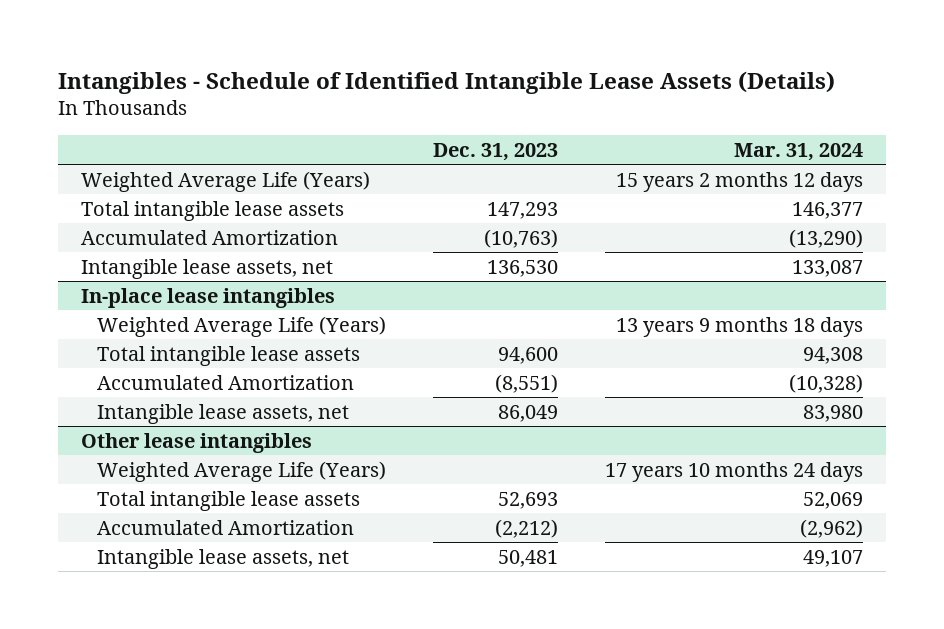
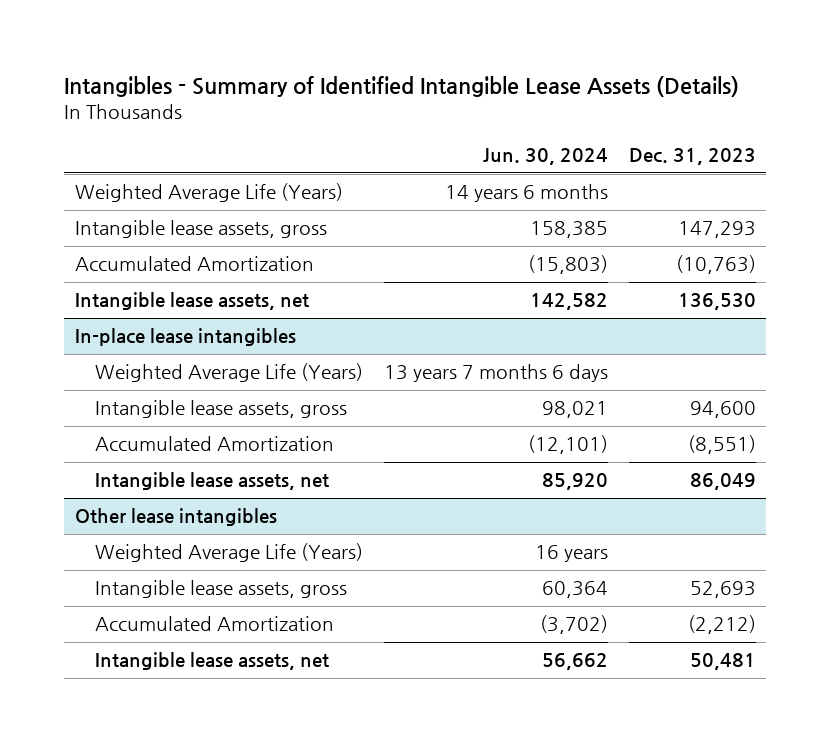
- Intangibles - Schedule of Identified Intangible Lease Assets (Details)
+ Intangibles - Summary of Identified Intangible Lease Assets (Details)
- | Dec. 31, 2023 | Mar. 31, 2024
+ | Jun. 30, 2024 | Dec. 31, 2023
- Total intangible lease assets | 147,293 | 146,377
+ Intangible lease assets, gross | 158,385 | 147,293
@ In-place lease intangibles
- Total intangible lease assets | 94,600 | 94,308
+ Intangible lease assets, gross | 98,021 | 94,600
@ Other lease intangibles
- Total intangible lease assets | 52,693 | 52,069
+ Intangible lease assets, gross | 60,364 | 52,693

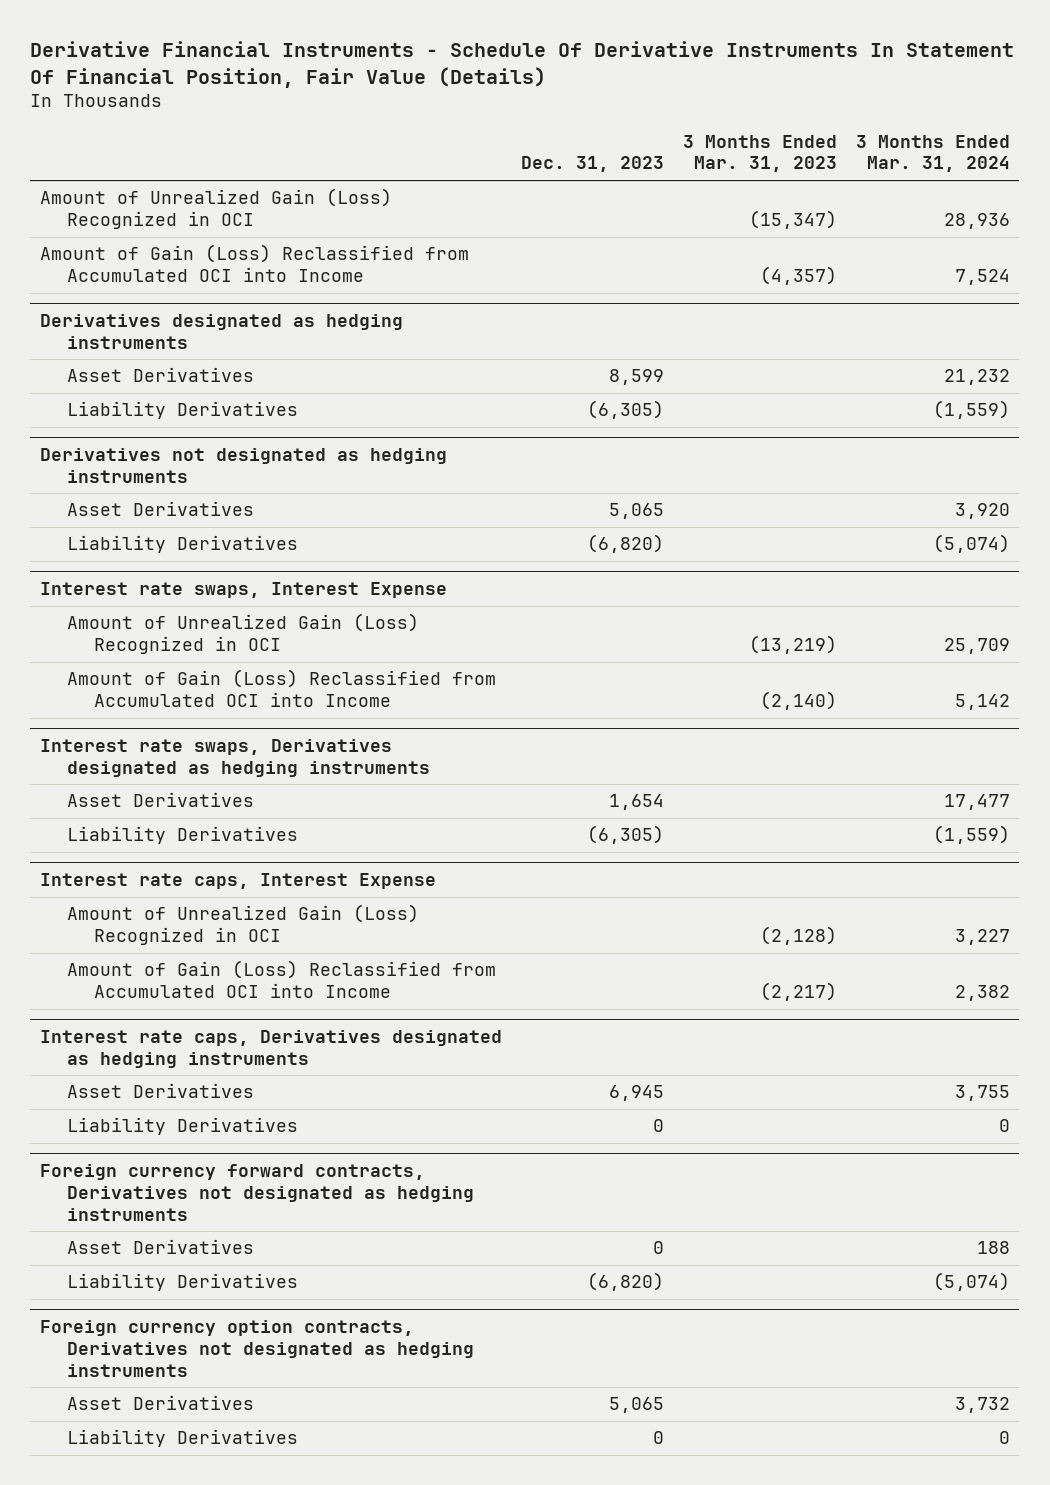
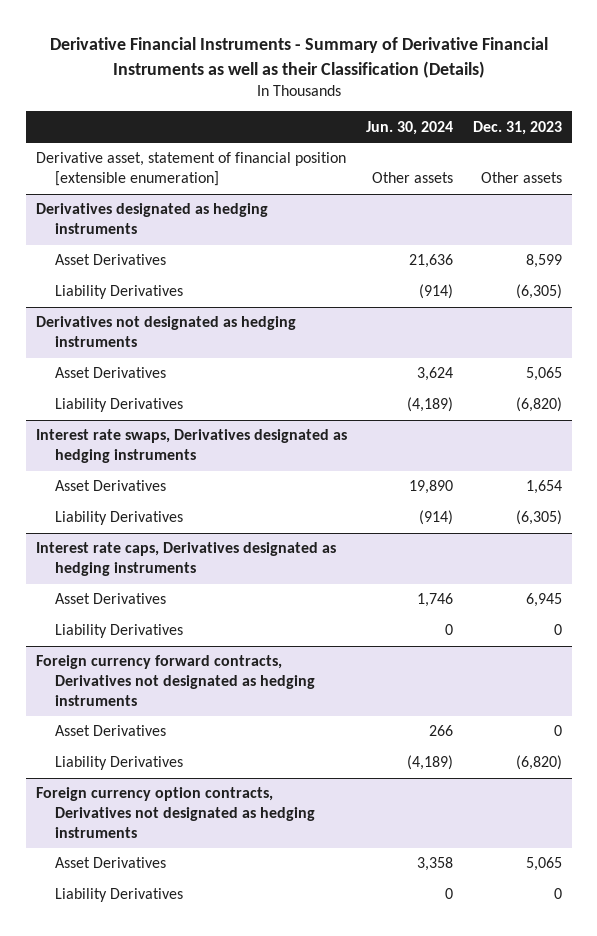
- Derivative Financial Instruments - Schedule Of Derivative Instruments In Statement Of Financial Position, Fair Value (Details)
+ Derivative Financial Instruments - Summary of Derivative Financial Instruments as well as their Classification (Details)
- | Dec. 31, 2023 | 3 Months Ended Mar. 31, 2023 | 3 Months Ended Mar. 31, 2024
+ | Jun. 30, 2024 | Dec. 31, 2023
- Amount of Unrealized Gain (Loss) Recognized in OCI | | (15,347) | 28,936
- Amount of Gain (Loss) Reclassified from Accumulated OCI into Income | | (4,357) | 7,524
+ Derivative asset, statement of financial position [extensible enumeration] | Other assets | Other assets
- Interest rate swaps, Interest Expense
- Amount of Unrealized Gain (Loss) Recognized in OCI | | (13,219) | 25,709
- Amount of Gain (Loss) Reclassified from Accumulated OCI into Income | | (2,140) | 5,142
- Interest rate caps, Interest Expense
- Amount of Unrealized Gain (Loss) Recognized in OCI | | (2,128) | 3,227
- Amount of Gain (Loss) Reclassified from Accumulated OCI into Income | | (2,217) | 2,382

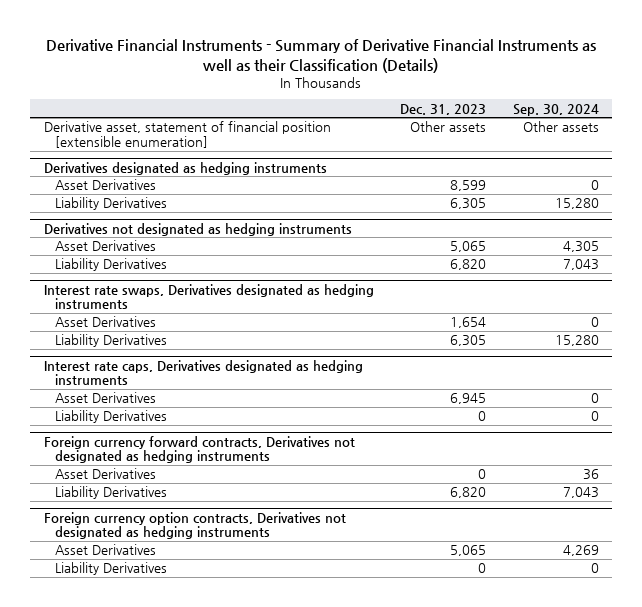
- | Jun. 30, 2024 | Dec. 31, 2023
+ | Dec. 31, 2023 | Sep. 30, 2024
@ Derivatives designated as hedging instruments
- Liability Derivatives | (914) | (6,305)
+ Liability Derivatives | 6,305 | 15,280
@ Derivatives not designated as hedging instruments
- Liability Derivatives | (4,189) | (6,820)
+ Liability Derivatives | 6,820 | 7,043
@ Interest rate swaps, Derivatives designated as hedging instruments
- Liability Derivatives | (914) | (6,305)
+ Liability Derivatives | 6,305 | 15,280
@ Foreign currency forward contracts, Derivatives not designated as hedging instruments
- Liability Derivatives | (4,189) | (6,820)
+ Liability Derivatives | 6,820 | 7,043

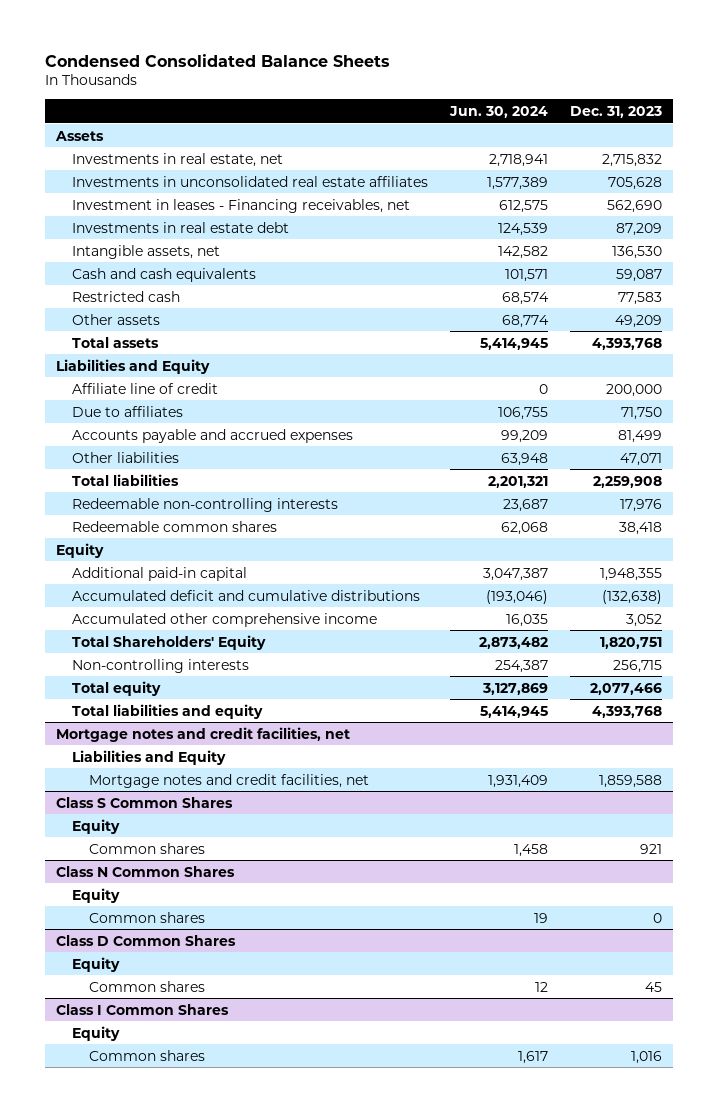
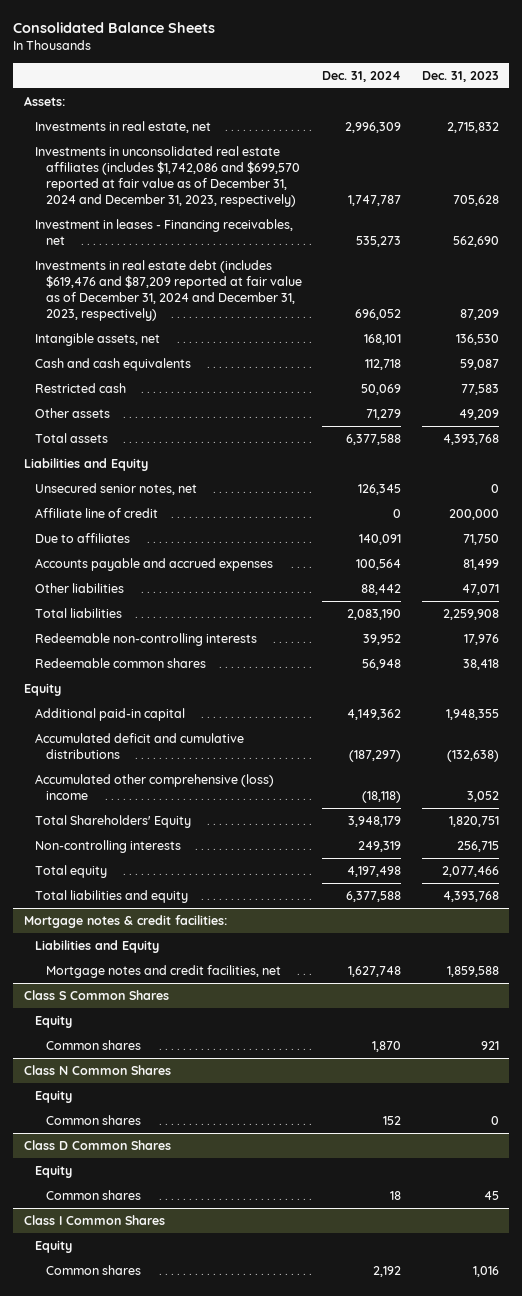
- Condensed Consolidated Balance Sheets
+ Consolidated Balance Sheets
- | Jun. 30, 2024 | Dec. 31, 2023
+ | Dec. 31, 2024 | Dec. 31, 2023
- Assets
+ Assets:
- Investments in unconsolidated real estate affiliates | 1,577,389 | 705,628
+ Investments in unconsolidated real estate affiliates (includes $1,742,086 and $699,570 reported at fair value as of December 31, 2024 and December 31, 2023, respectively) | 1,747,787 | 705,628
- Investments in real estate debt | 124,539 | 87,209
+ Investments in real estate debt (includes $619,476 and $87,209 reported at fair value as of December 31, 2024 and December 31, 2023, respectively) | 696,052 | 87,209
+ Unsecured senior notes, net | 126,345 | 0
- Accumulated other comprehensive income | 16,035 | 3,052
+ Accumulated other comprehensive (loss) income | (18,118) | 3,052
- Mortgage notes and credit facilities, net
+ Mortgage notes & credit facilities:

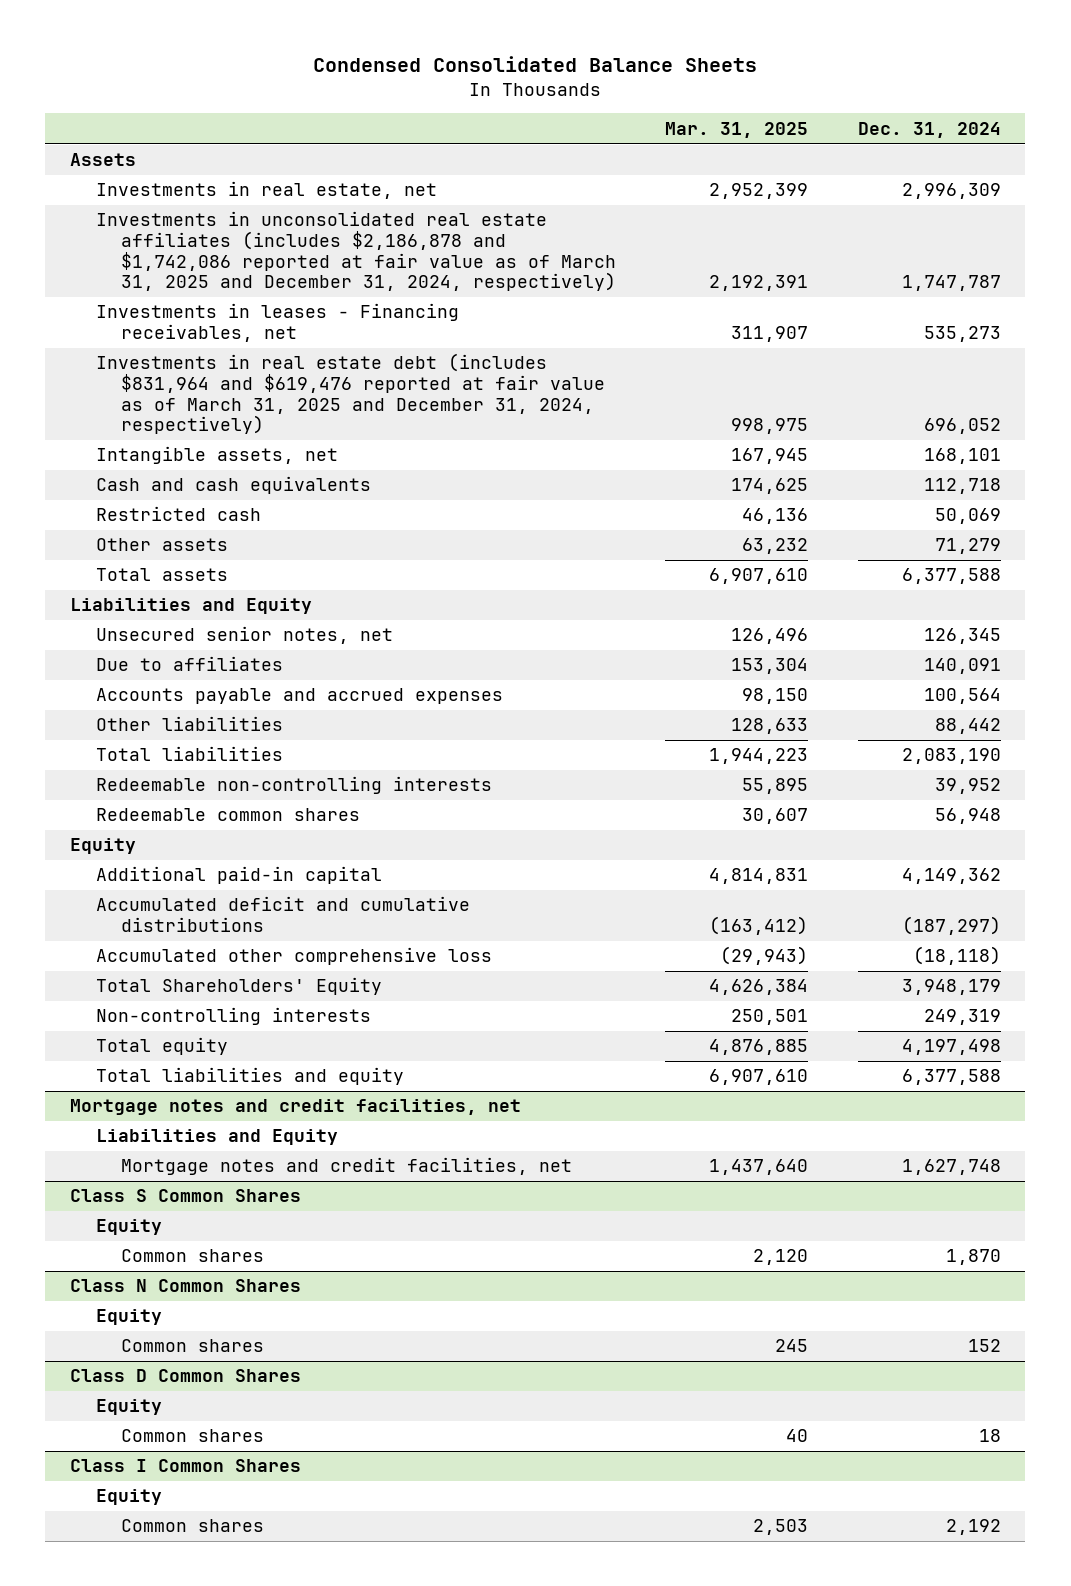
- Consolidated Balance Sheets
+ Condensed Consolidated Balance Sheets
- | Dec. 31, 2024 | Dec. 31, 2023
+ | Mar. 31, 2025 | Dec. 31, 2024
- Assets:
+ Assets
- Investments in unconsolidated real estate affiliates (includes $1,742,086 and $699,570 reported at fair value as of December 31, 2024 and December 31, 2023, respectively) | 1,747,787 | 705,628
- Investment in leases - Financing receivables, net | 535,273 | 562,690
- Investments in real estate debt (includes $619,476 and $87,209 reported at fair value as of December 31, 2024 and December 31, 2023, respectively) | 696,052 | 87,209
+ Investments in unconsolidated real estate affiliates (includes $2,186,878 and $1,742,086 reported at fair value as of March 31, 2025 and December 31, 2024, respectively) | 2,192,391 | 1,747,787
+ Investments in leases - Financing receivables, net | 311,907 | 535,273
+ Investments in real estate debt (includes $831,964 and $619,476 reported at fair value as of March 31, 2025 and December 31, 2024, respectively) | 998,975 | 696,052
- Affiliate line of credit | 0 | 200,000
- Accumulated other comprehensive (loss) income | (18,118) | 3,052
+ Accumulated other comprehensive loss | (29,943) | (18,118)
- Mortgage notes & credit facilities:
+ Mortgage notes and credit facilities, net

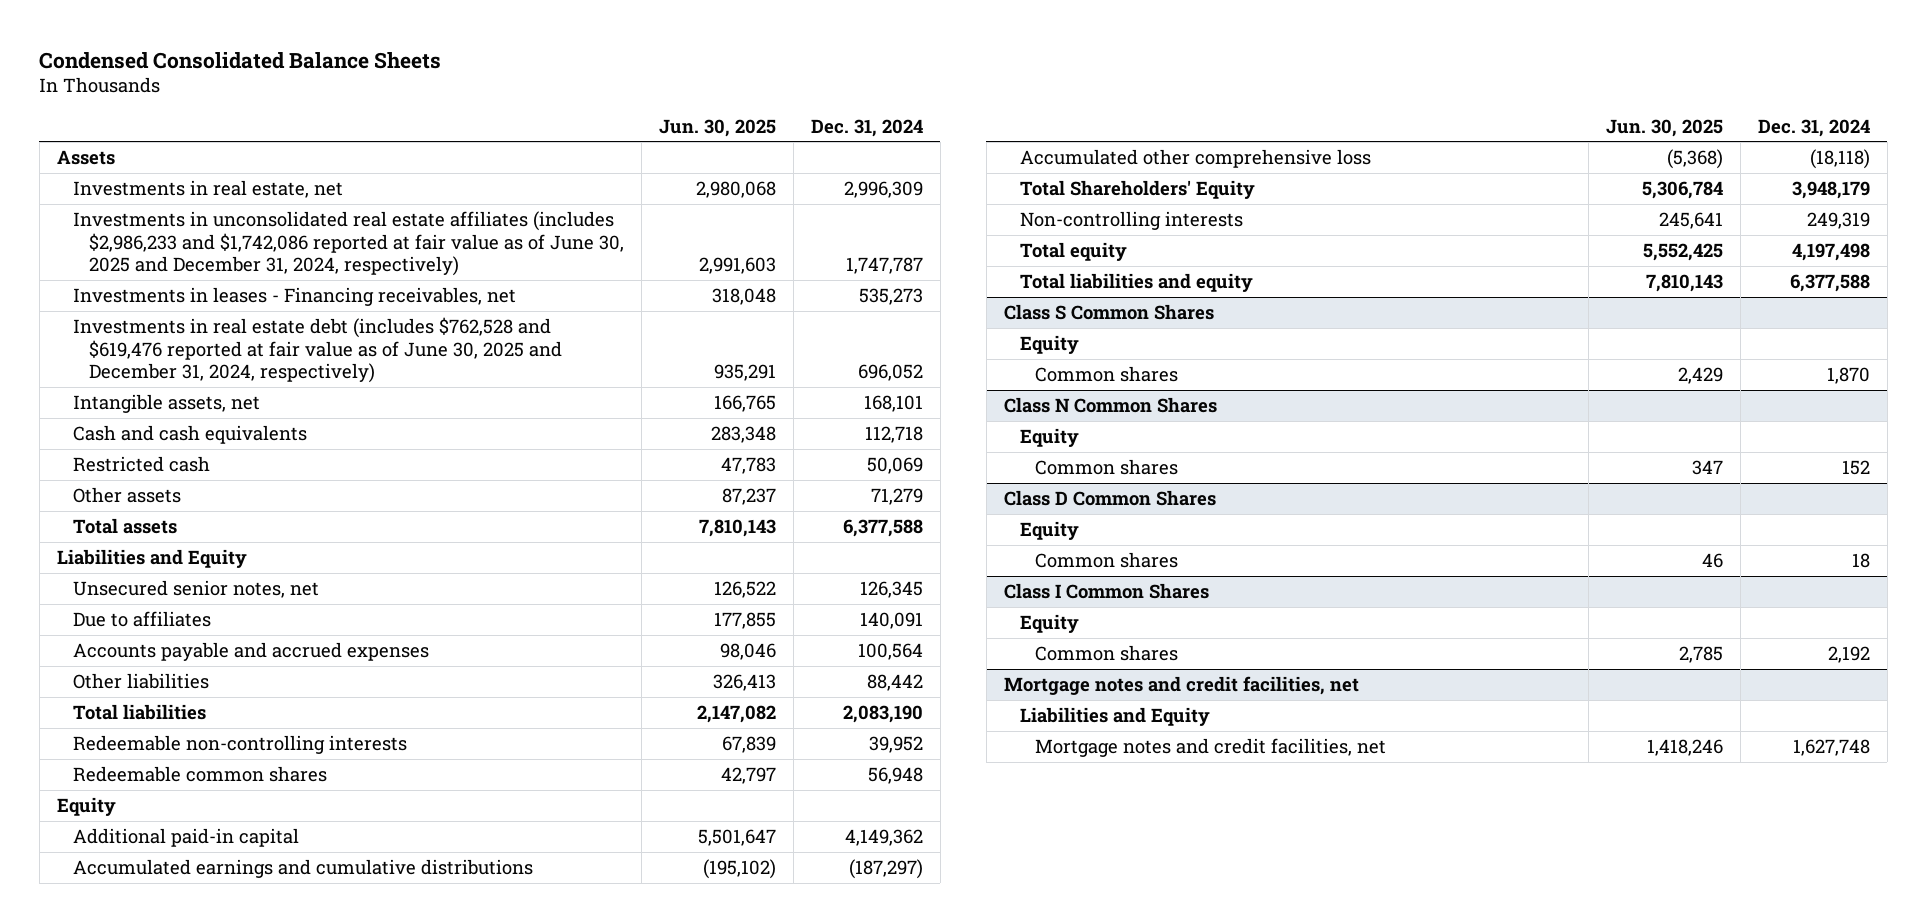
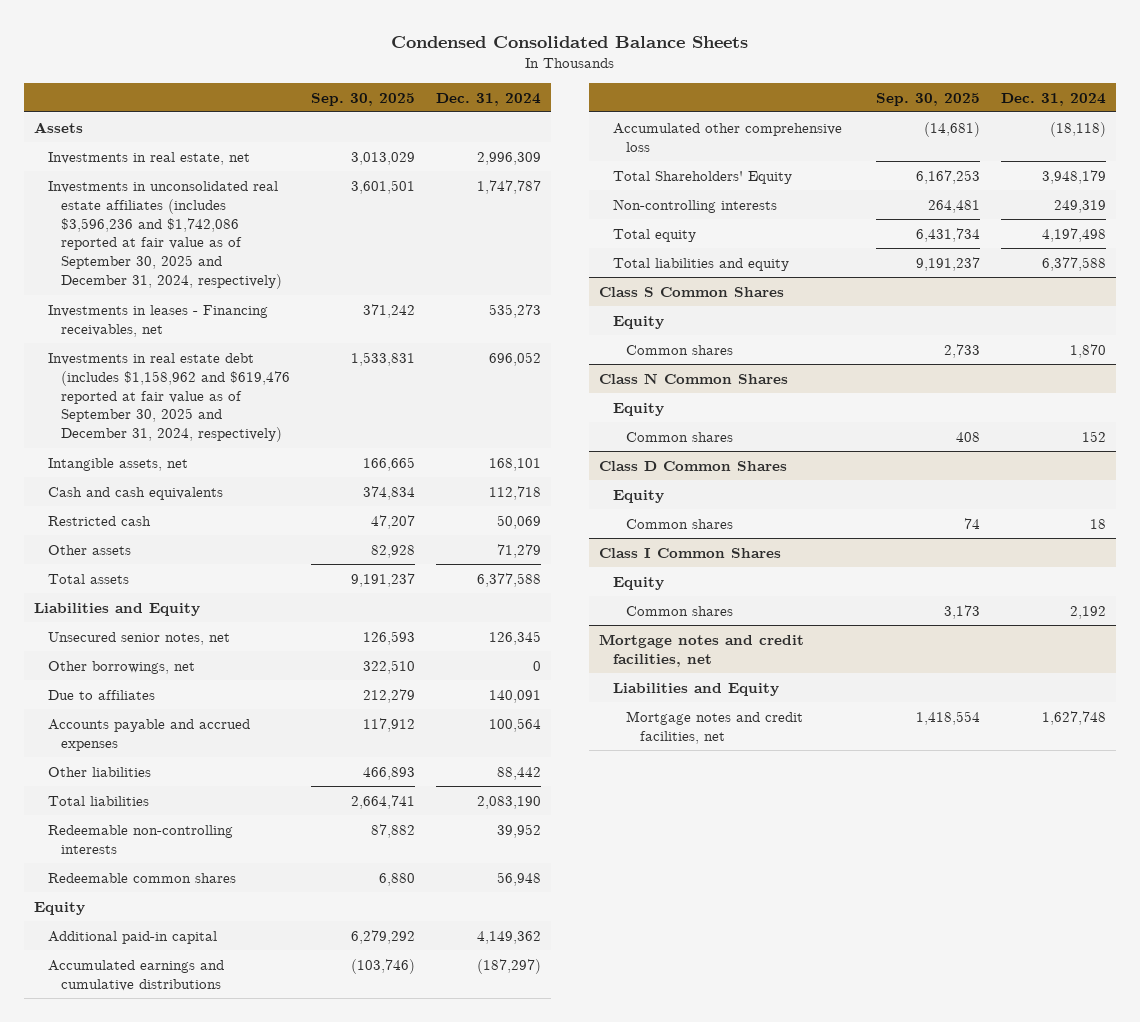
- | Jun. 30, 2025 | Dec. 31, 2024
+ | Sep. 30, 2025 | Dec. 31, 2024
- Investments in unconsolidated real estate affiliates (includes $2,986,233 and $1,742,086 reported at fair value as of June 30, 2025 and December 31, 2024, respectively) | 2,991,603 | 1,747,787
+ Investments in unconsolidated real estate affiliates (includes $3,596,236 and $1,742,086 reported at fair value as of September 30, 2025 and December 31, 2024, respectively) | 3,601,501 | 1,747,787
- Investments in real estate debt (includes $762,528 and $619,476 reported at fair value as of June 30, 2025 and December 31, 2024, respectively) | 935,291 | 696,052
+ Investments in real estate debt (includes $1,158,962 and $619,476 reported at fair value as of September 30, 2025 and December 31, 2024, respectively) | 1,533,831 | 696,052
+ Other borrowings, net | 322,510 | 0

